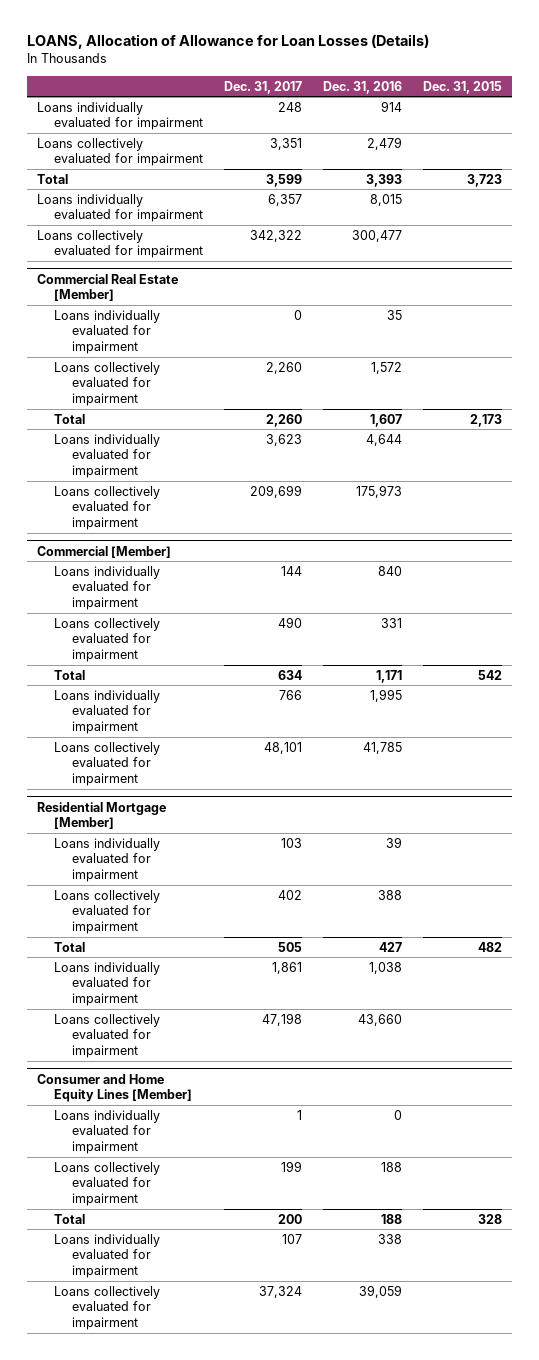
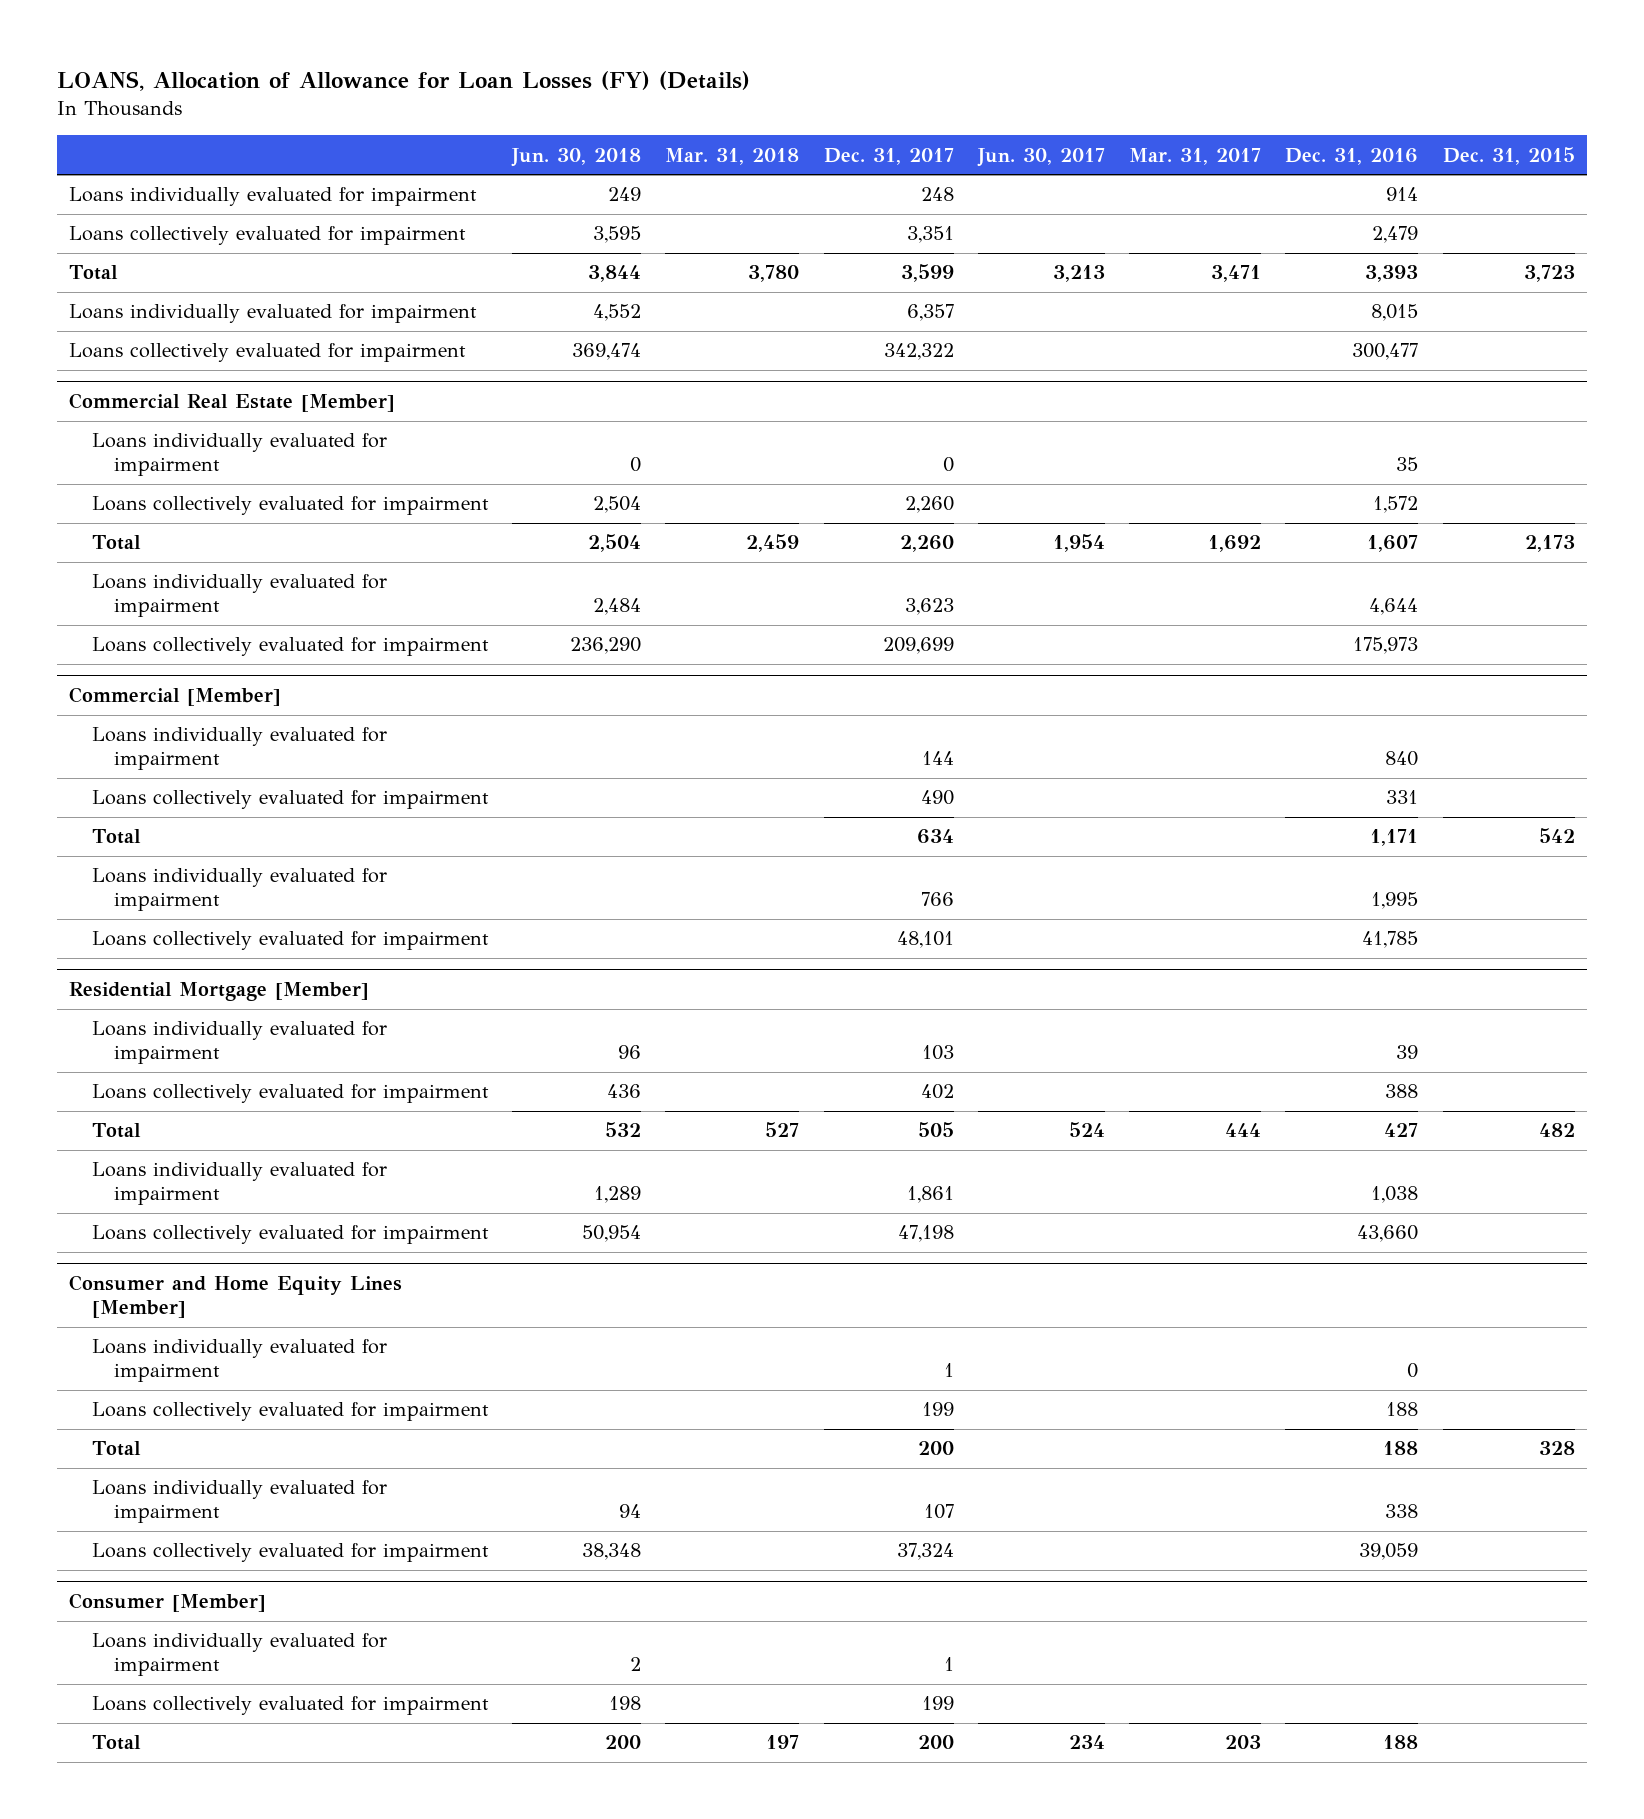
- LOANS, Allocation of Allowance for Loan Losses (Details)
+ LOANS, Allocation of Allowance for Loan Losses (FY) (Details)
- | Dec. 31, 2017 | Dec. 31, 2016 | Dec. 31, 2015
+ | Jun. 30, 2018 | Mar. 31, 2018 | Dec. 31, 2017 | Jun. 30, 2017 | Mar. 31, 2017 | Dec. 31, 2016 | Dec. 31, 2015
+ Consumer [Member]
+ Loans individually evaluated for impairment | 2 | | 1 | | | |
+ Loans collectively evaluated for impairment | 198 | | 199 | | | |
+ Total | 200 | 197 | 200 | 234 | 203 | 188 |

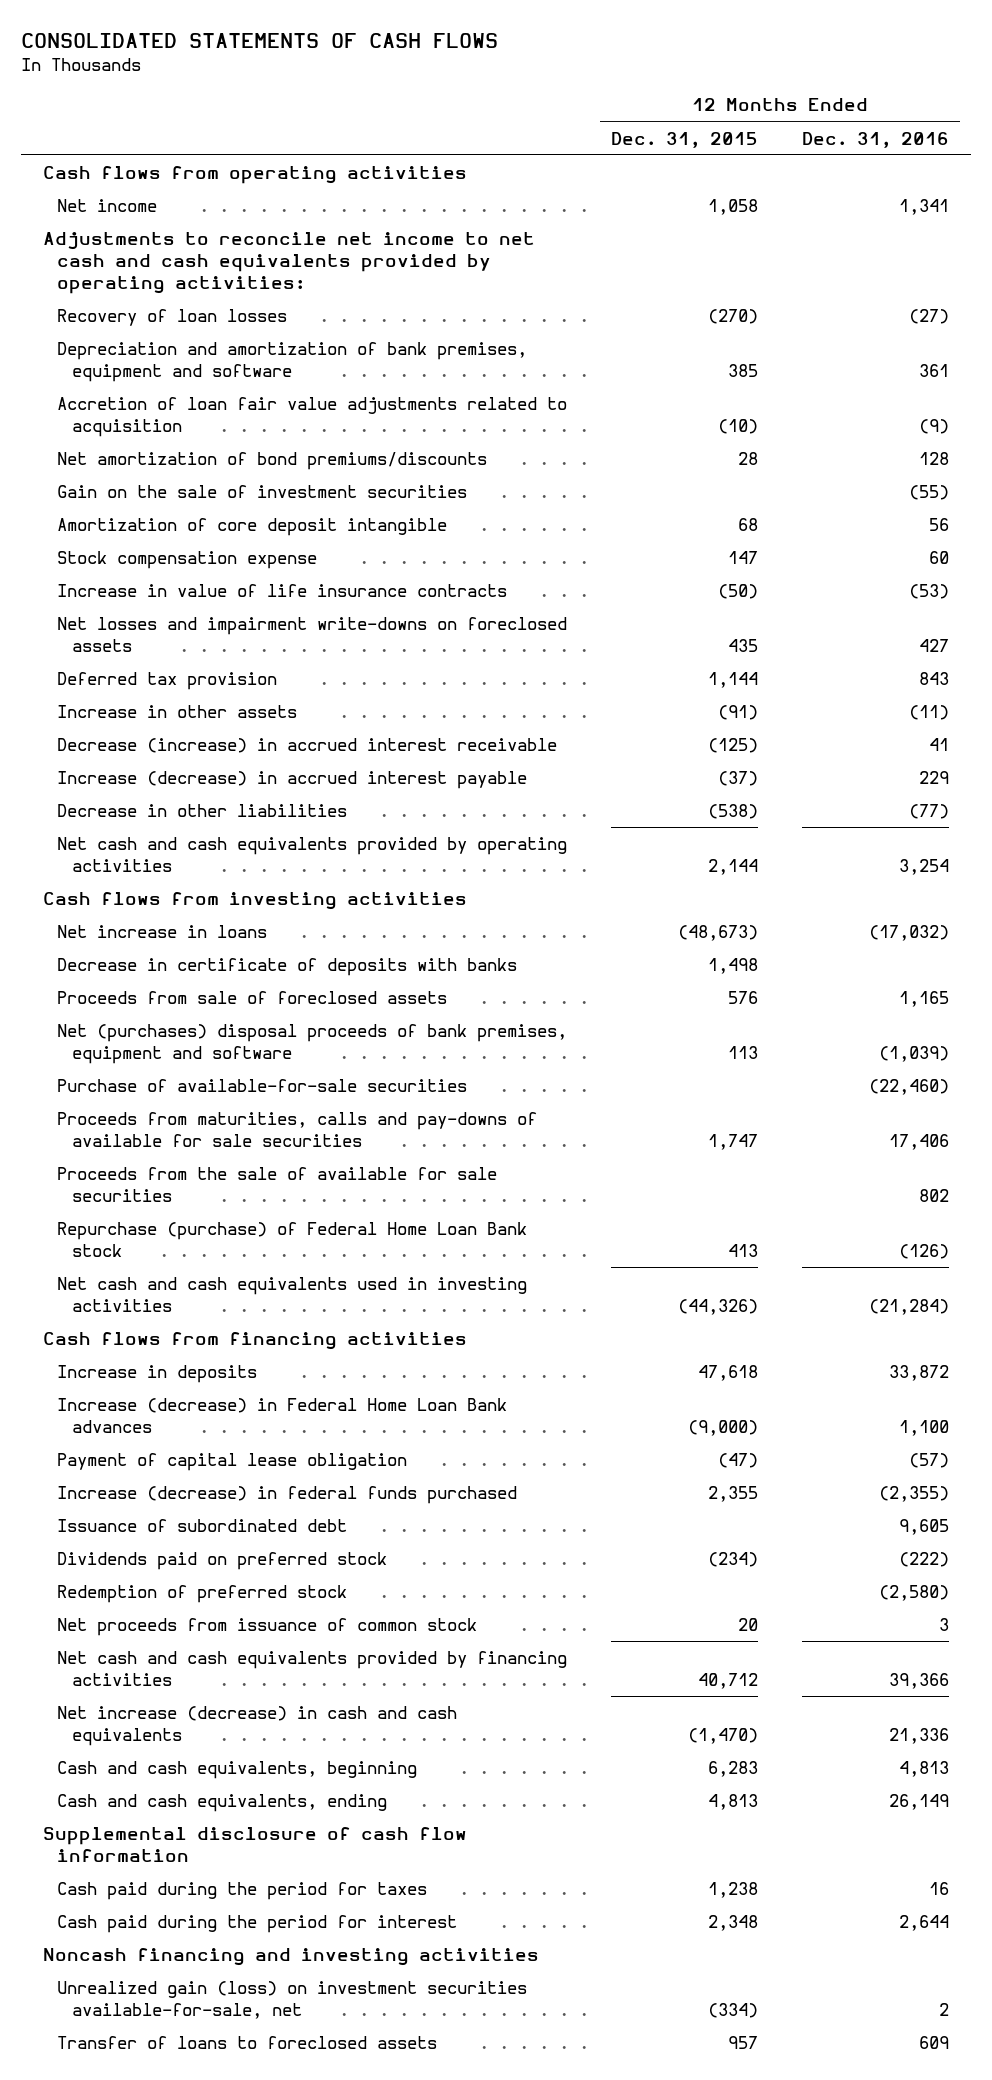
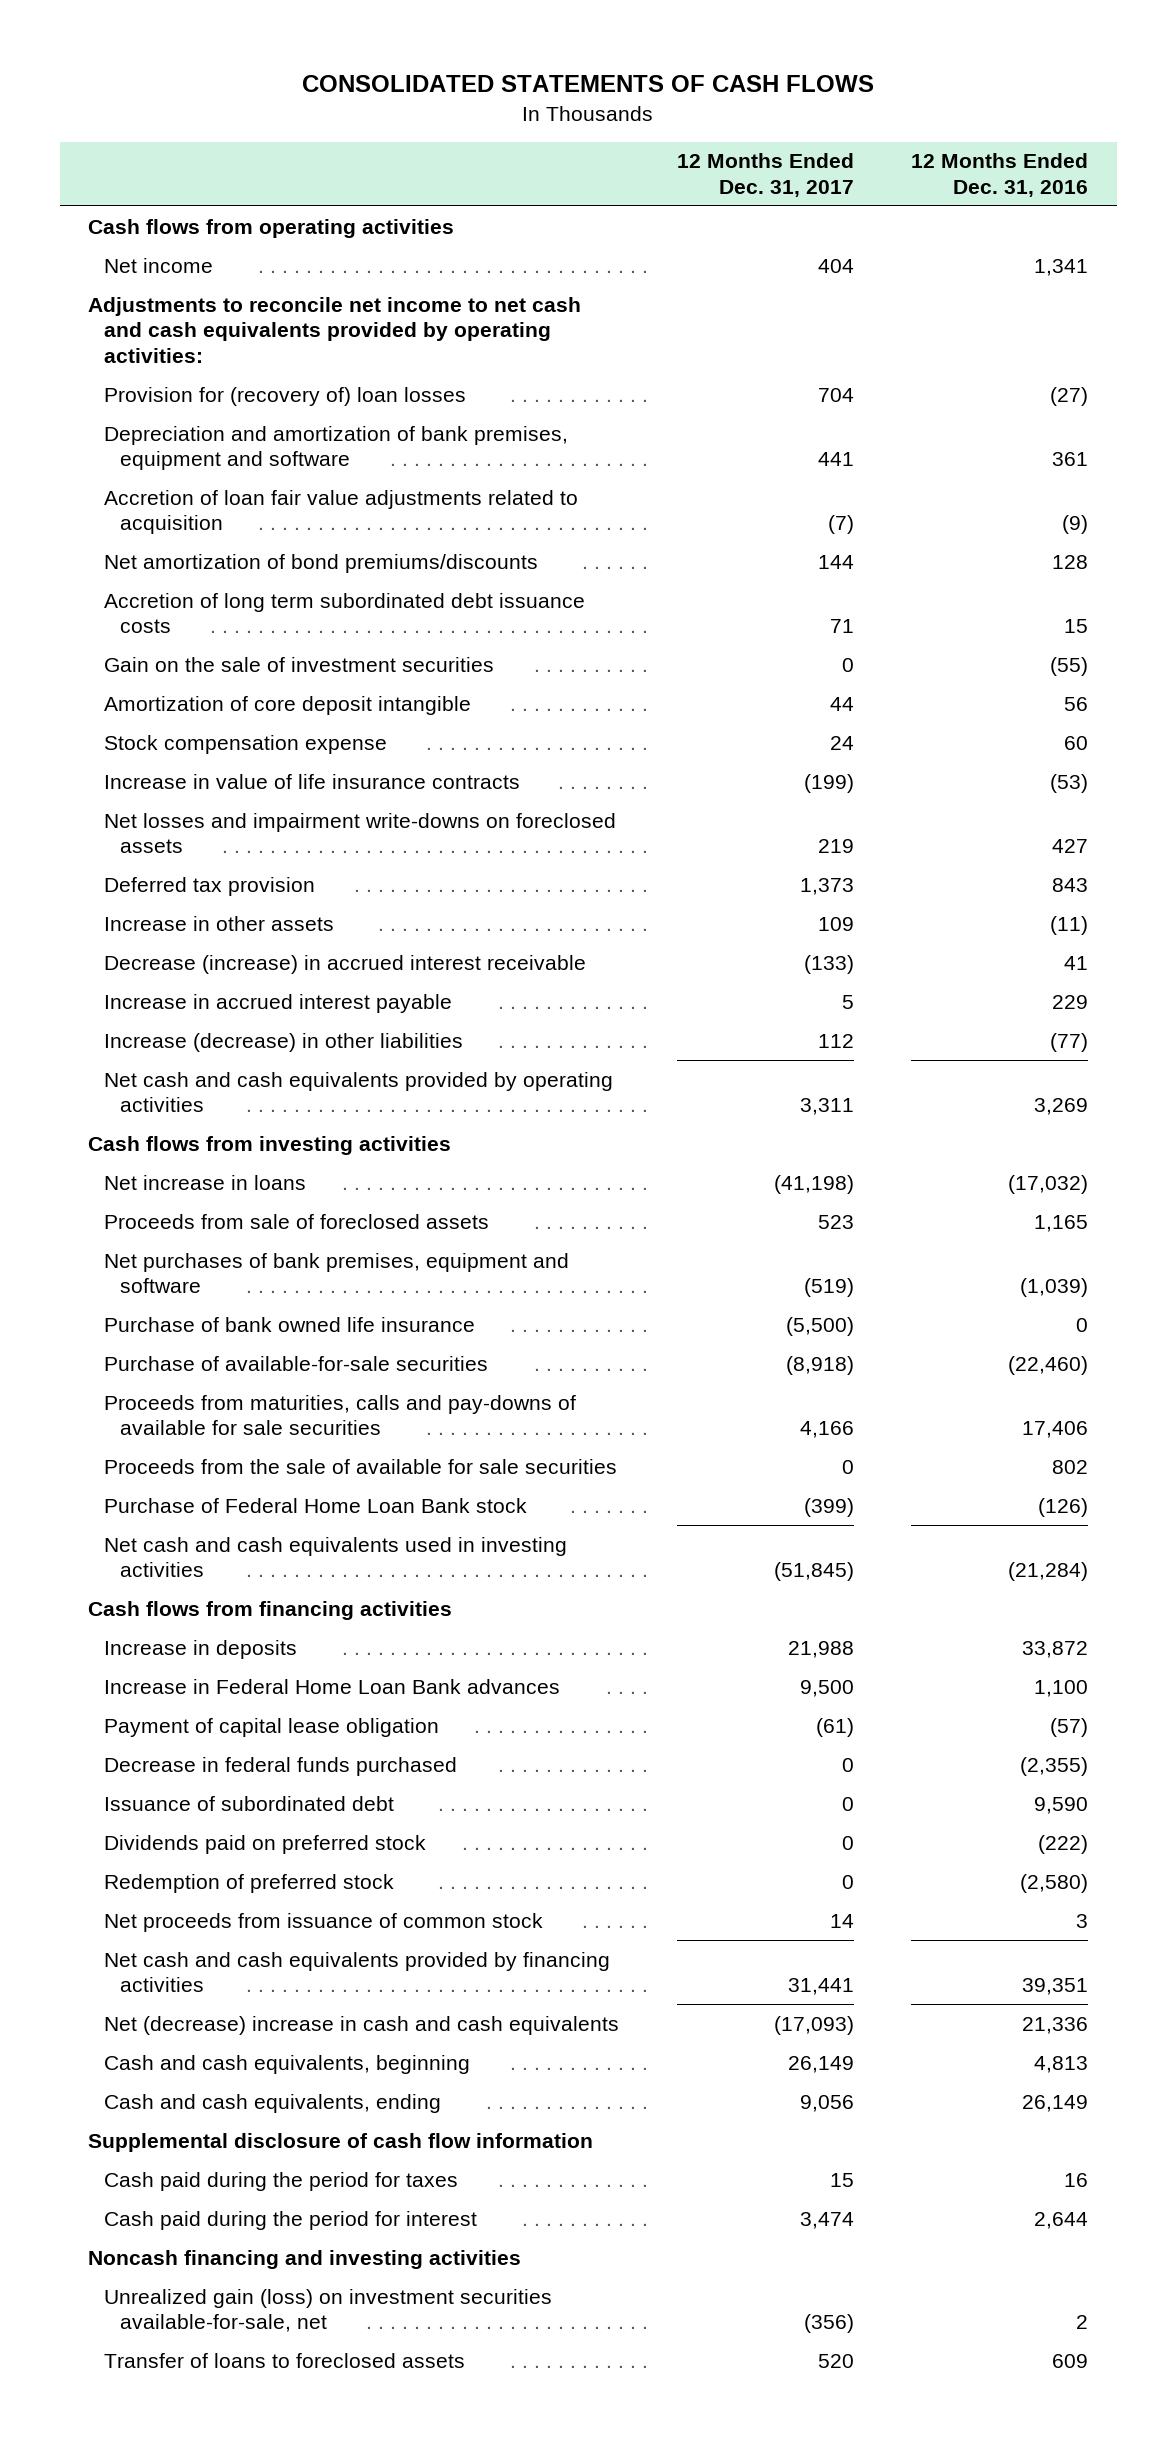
- | 12 Months Ended Dec. 31, 2015 | 12 Months Ended Dec. 31, 2016
+ | 12 Months Ended Dec. 31, 2017 | 12 Months Ended Dec. 31, 2016
- Recovery of loan losses | (270) | (27)
+ Provision for (recovery of) loan losses | 704 | (27)
+ Accretion of long term subordinated debt issuance costs | 71 | 15
- Increase (decrease) in accrued interest payable | (37) | 229
- Decrease in other liabilities | (538) | (77)
- Net cash and cash equivalents provided by operating activities | 2,144 | 3,254
+ Increase in accrued interest payable | 5 | 229
+ Increase (decrease) in other liabilities | 112 | (77)
+ Net cash and cash equivalents provided by operating activities | 3,311 | 3,269
- Decrease in certificate of deposits with banks | 1,498 |
- Net (purchases) disposal proceeds of bank premises, equipment and software | 113 | (1,039)
+ Net purchases of bank premises, equipment and software | (519) | (1,039)
+ Purchase of bank owned life insurance | (5,500) | 0
- Repurchase (purchase) of Federal Home Loan Bank stock | 413 | (126)
+ Purchase of Federal Home Loan Bank stock | (399) | (126)
- Increase (decrease) in Federal Home Loan Bank advances | (9,000) | 1,100
+ Increase in Federal Home Loan Bank advances | 9,500 | 1,100
- Increase (decrease) in federal funds purchased | 2,355 | (2,355)
- Issuance of subordinated debt | | 9,605
+ Decrease in federal funds purchased | 0 | (2,355)
+ Issuance of subordinated debt | 0 | 9,590
- Net cash and cash equivalents provided by financing activities | 40,712 | 39,366
- Net increase (decrease) in cash and cash equivalents | (1,470) | 21,336
+ Net cash and cash equivalents provided by financing activities | 31,441 | 39,351
+ Net (decrease) increase in cash and cash equivalents | (17,093) | 21,336

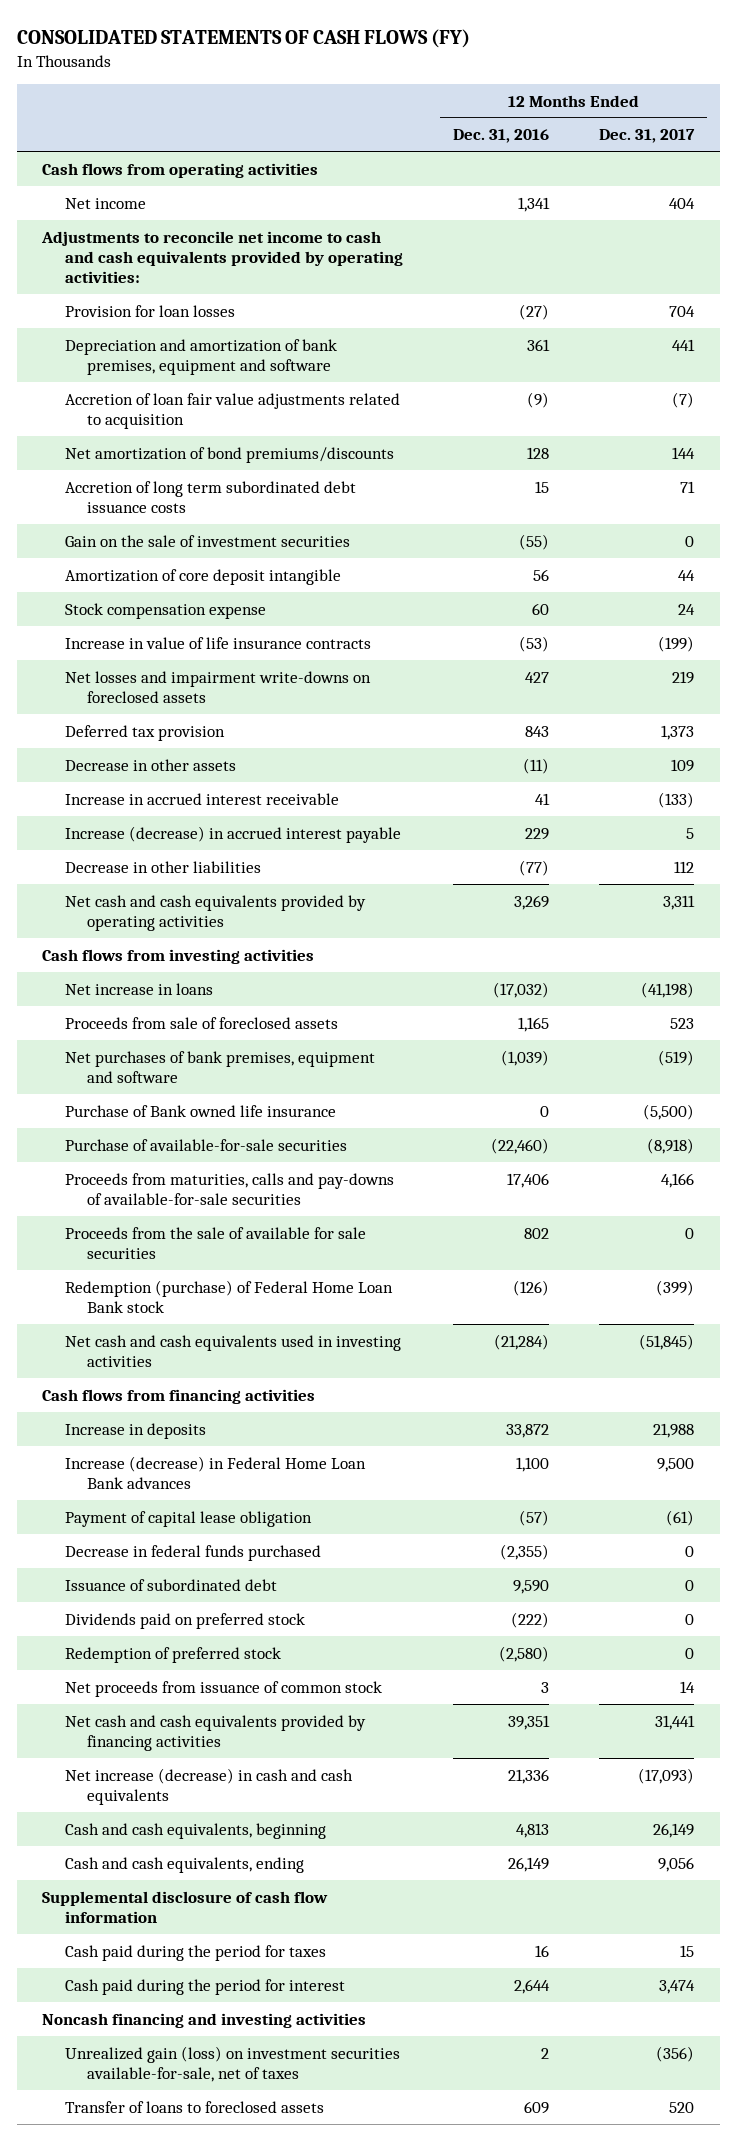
- CONSOLIDATED STATEMENTS OF CASH FLOWS
+ CONSOLIDATED STATEMENTS OF CASH FLOWS (FY)
- | 12 Months Ended Dec. 31, 2017 | 12 Months Ended Dec. 31, 2016
+ | 12 Months Ended Dec. 31, 2016 | 12 Months Ended Dec. 31, 2017
- Adjustments to reconcile net income to net cash and cash equivalents provided by operating activities:
- Provision for (recovery of) loan losses | 704 | (27)
+ Adjustments to reconcile net income to cash and cash equivalents provided by operating activities:
+ Provision for loan losses | (27) | 704
- Increase in other assets | 109 | (11)
- Decrease (increase) in accrued interest receivable | (133) | 41
- Increase in accrued interest payable | 5 | 229
- Increase (decrease) in other liabilities | 112 | (77)
+ Decrease in other assets | (11) | 109
+ Increase in accrued interest receivable | 41 | (133)
+ Increase (decrease) in accrued interest payable | 229 | 5
+ Decrease in other liabilities | (77) | 112
- Purchase of bank owned life insurance | (5,500) | 0
+ Purchase of Bank owned life insurance | 0 | (5,500)
- Proceeds from maturities, calls and pay-downs of available for sale securities | 4,166 | 17,406
+ Proceeds from maturities, calls and pay-downs of available-for-sale securities | 17,406 | 4,166
- Purchase of Federal Home Loan Bank stock | (399) | (126)
+ Redemption (purchase) of Federal Home Loan Bank stock | (126) | (399)
- Increase in Federal Home Loan Bank advances | 9,500 | 1,100
+ Increase (decrease) in Federal Home Loan Bank advances | 1,100 | 9,500
- Net (decrease) increase in cash and cash equivalents | (17,093) | 21,336
+ Net increase (decrease) in cash and cash equivalents | 21,336 | (17,093)
- Unrealized gain (loss) on investment securities available-for-sale, net | (356) | 2
+ Unrealized gain (loss) on investment securities available-for-sale, net of taxes | 2 | (356)

